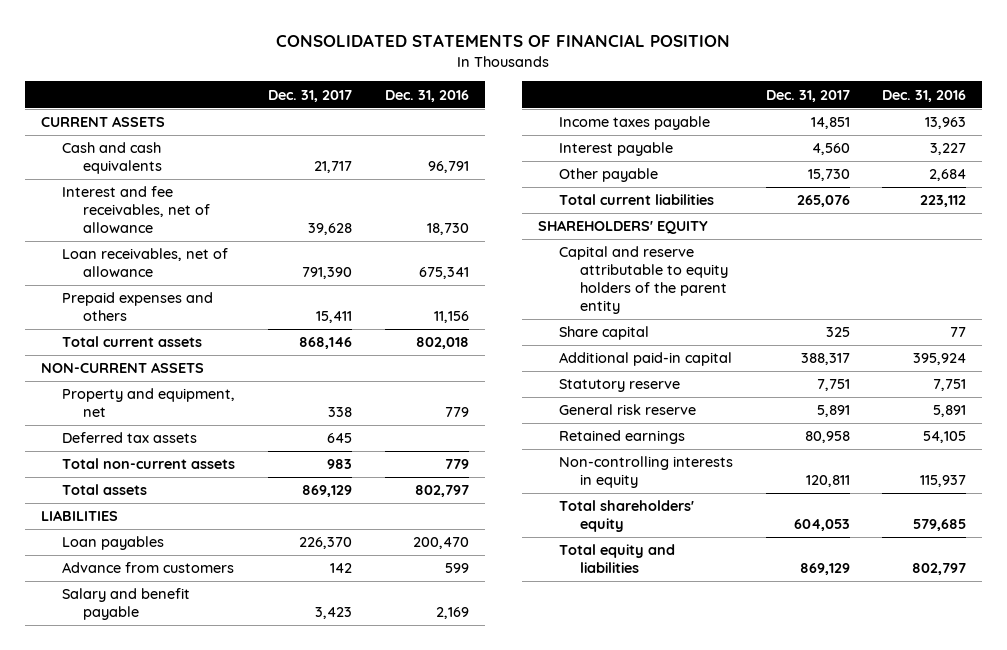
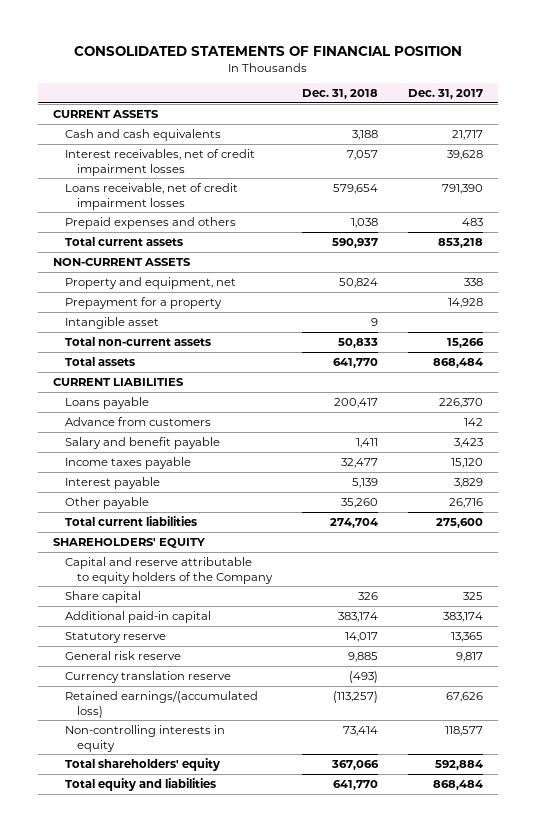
- | Dec. 31, 2017 | Dec. 31, 2016
+ | Dec. 31, 2018 | Dec. 31, 2017
- Interest and fee receivables, net of allowance | 39,628 | 18,730
- Loan receivables, net of allowance | 791,390 | 675,341
- Prepaid expenses and others | 15,411 | 11,156
- Total current assets | 868,146 | 802,018
+ Interest receivables, net of credit impairment losses | 7,057 | 39,628
+ Loans receivable, net of credit impairment losses | 579,654 | 791,390
+ Prepaid expenses and others | 1,038 | 483
+ Total current assets | 590,937 | 853,218
- Deferred tax assets | 645 |
- Total non-current assets | 983 | 779
- Total assets | 869,129 | 802,797
- LIABILITIES
- Loan payables | 226,370 | 200,470
+ Prepayment for a property | | 14,928
+ Intangible asset | 9 |
+ Total non-current assets | 50,833 | 15,266
+ Total assets | 641,770 | 868,484
+ CURRENT LIABILITIES
+ Loans payable | 200,417 | 226,370
- Income taxes payable | 14,851 | 13,963
- Interest payable | 4,560 | 3,227
- Other payable | 15,730 | 2,684
- Total current liabilities | 265,076 | 223,112
+ Income taxes payable | 32,477 | 15,120
+ Interest payable | 5,139 | 3,829
+ Other payable | 35,260 | 26,716
+ Total current liabilities | 274,704 | 275,600
- Capital and reserve attributable to equity holders of the parent entity
+ Capital and reserve attributable to equity holders of the Company
- Additional paid-in capital | 388,317 | 395,924
- Statutory reserve | 7,751 | 7,751
- General risk reserve | 5,891 | 5,891
- Retained earnings | 80,958 | 54,105
- Non-controlling interests in equity | 120,811 | 115,937
- Total shareholders' equity | 604,053 | 579,685
- Total equity and liabilities | 869,129 | 802,797
+ Additional paid-in capital | 383,174 | 383,174
+ Statutory reserve | 14,017 | 13,365
+ General risk reserve | 9,885 | 9,817
+ Currency translation reserve | (493) |
+ Retained earnings/(accumulated loss) | (113,257) | 67,626
+ Non-controlling interests in equity | 73,414 | 118,577
+ Total shareholders' equity | 367,066 | 592,884
+ Total equity and liabilities | 641,770 | 868,484

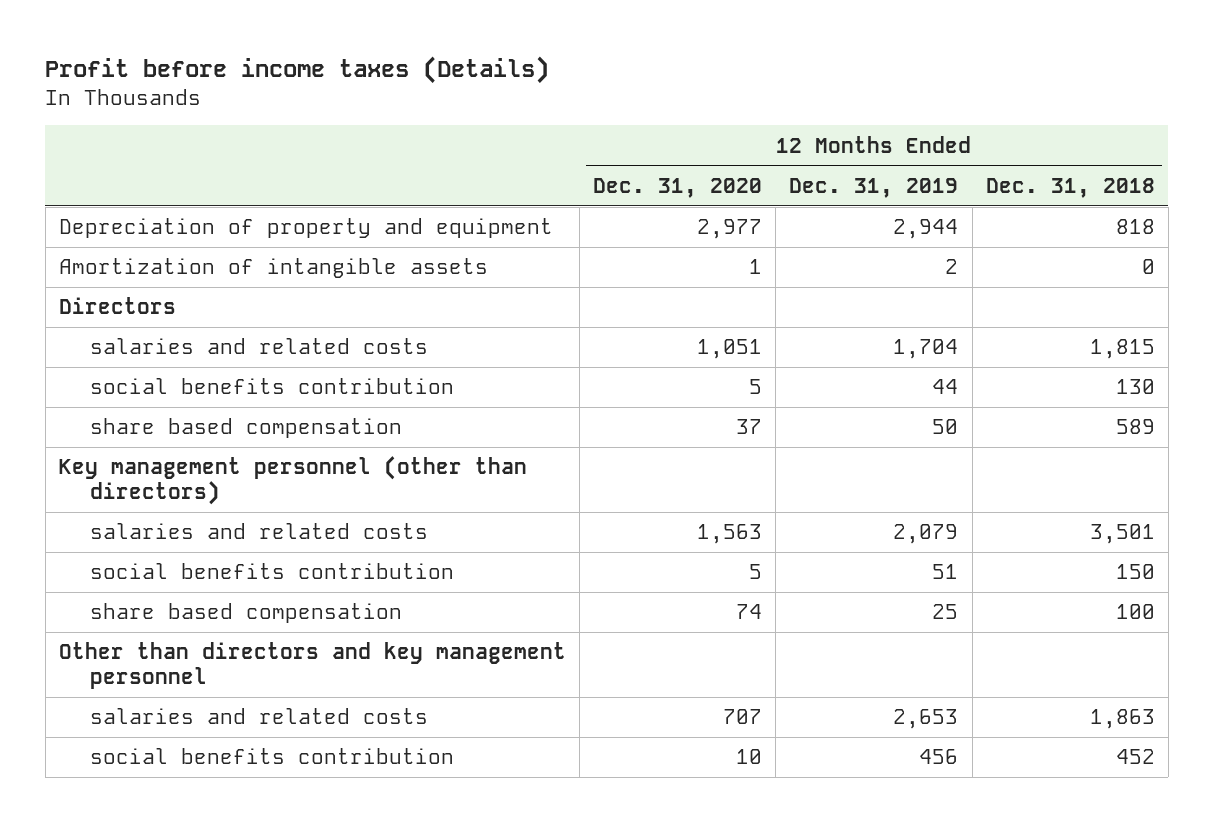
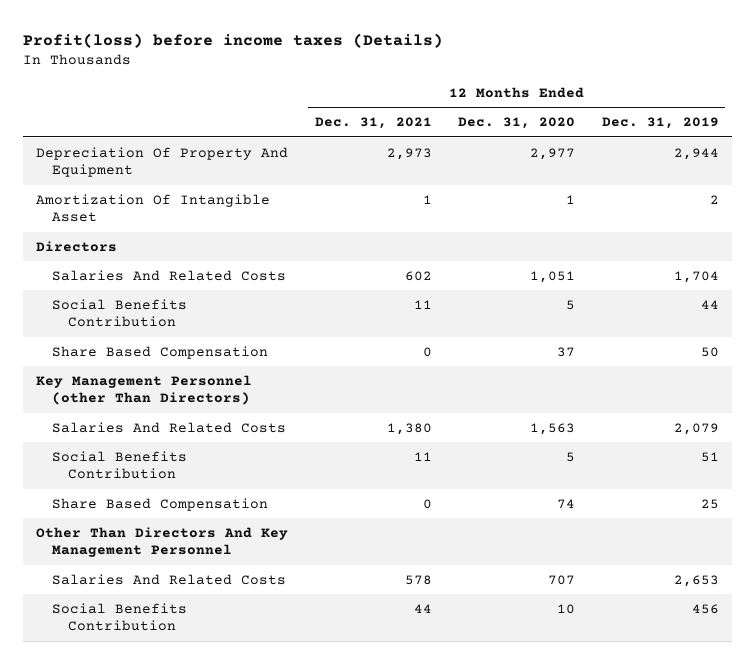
- Profit before income taxes (Details)
+ Profit(loss) before income taxes (Details)
- | 12 Months Ended Dec. 31, 2020 | 12 Months Ended Dec. 31, 2019 | 12 Months Ended Dec. 31, 2018
+ | 12 Months Ended Dec. 31, 2021 | 12 Months Ended Dec. 31, 2020 | 12 Months Ended Dec. 31, 2019
- Depreciation of property and equipment | 2,977 | 2,944 | 818
- Amortization of intangible assets | 1 | 2 | 0
+ Depreciation Of Property And Equipment | 2,973 | 2,977 | 2,944
+ Amortization Of Intangible Asset | 1 | 1 | 2
- salaries and related costs | 1,051 | 1,704 | 1,815
- social benefits contribution | 5 | 44 | 130
- share based compensation | 37 | 50 | 589
- Key management personnel (other than directors)
- salaries and related costs | 1,563 | 2,079 | 3,501
- social benefits contribution | 5 | 51 | 150
- share based compensation | 74 | 25 | 100
- Other than directors and key management personnel
- salaries and related costs | 707 | 2,653 | 1,863
- social benefits contribution | 10 | 456 | 452
+ Salaries And Related Costs | 602 | 1,051 | 1,704
+ Social Benefits Contribution | 11 | 5 | 44
+ Share Based Compensation | 0 | 37 | 50
+ Key Management Personnel (other Than Directors)
+ Salaries And Related Costs | 1,380 | 1,563 | 2,079
+ Social Benefits Contribution | 11 | 5 | 51
+ Share Based Compensation | 0 | 74 | 25
+ Other Than Directors And Key Management Personnel
+ Salaries And Related Costs | 578 | 707 | 2,653
+ Social Benefits Contribution | 44 | 10 | 456

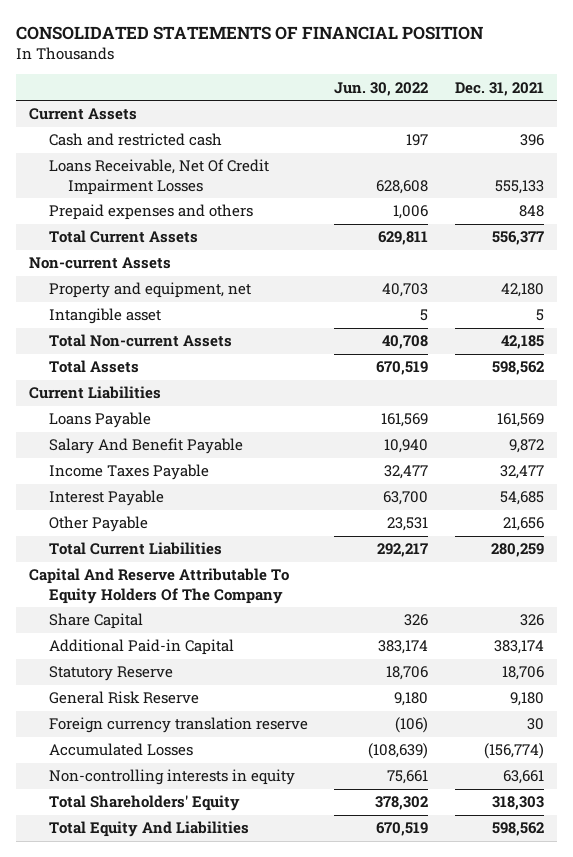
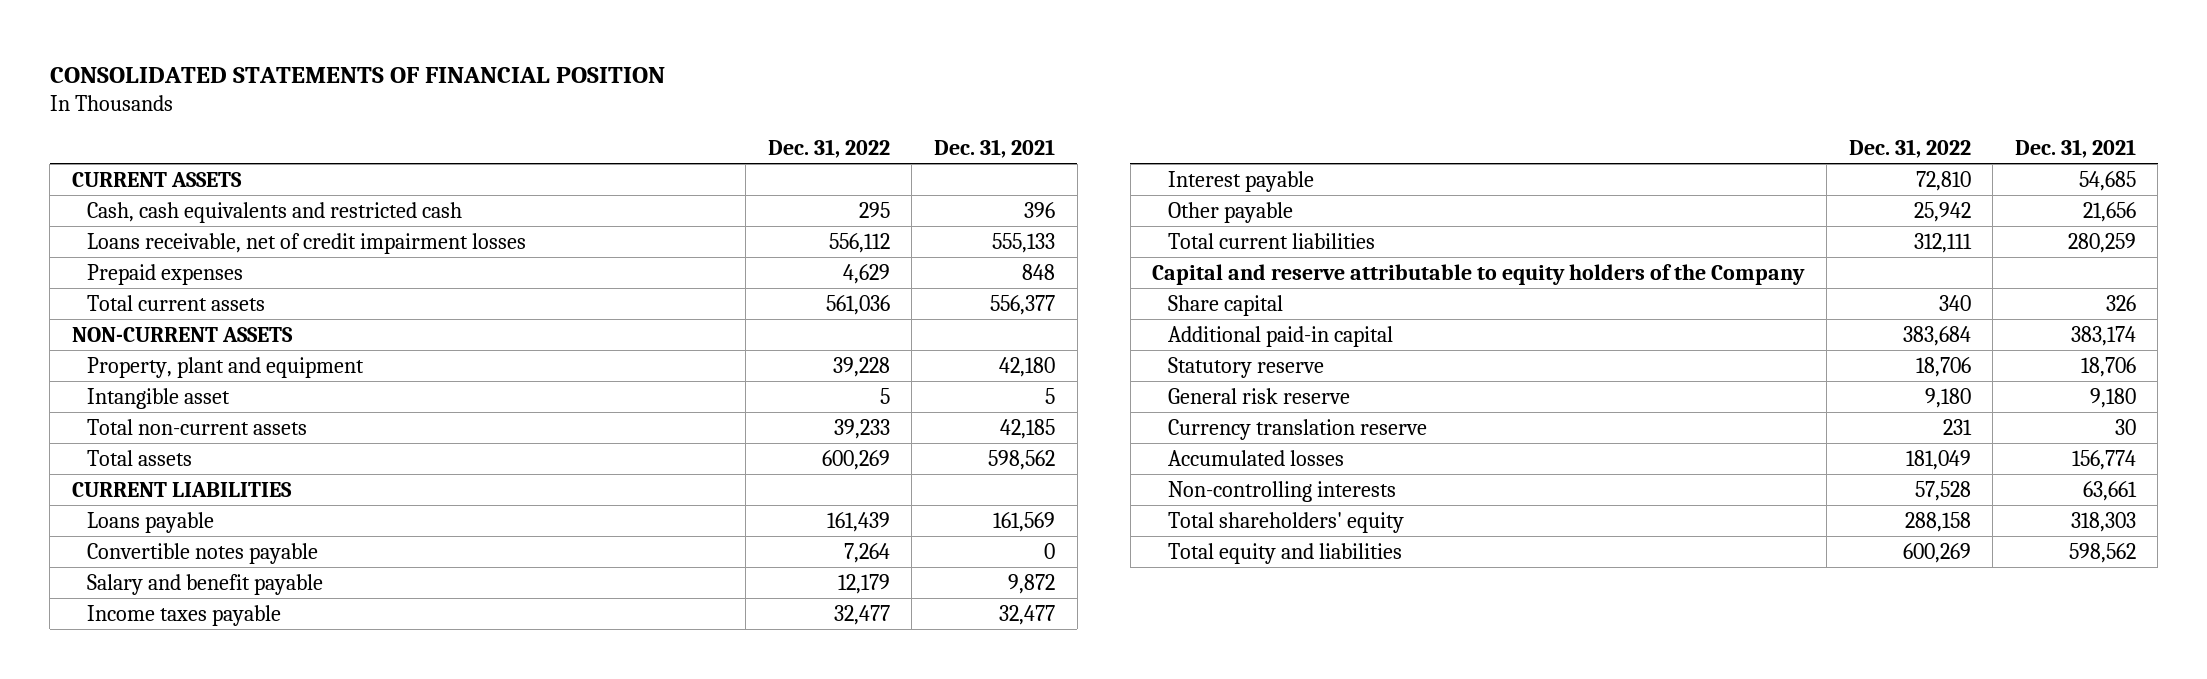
- | Jun. 30, 2022 | Dec. 31, 2021
+ | Dec. 31, 2022 | Dec. 31, 2021
- Current Assets
- Cash and restricted cash | 197 | 396
- Loans Receivable, Net Of Credit Impairment Losses | 628,608 | 555,133
- Prepaid expenses and others | 1,006 | 848
- Total Current Assets | 629,811 | 556,377
- Non-current Assets
- Property and equipment, net | 40,703 | 42,180
+ CURRENT ASSETS
+ Cash, cash equivalents and restricted cash | 295 | 396
+ Loans receivable, net of credit impairment losses | 556,112 | 555,133
+ Prepaid expenses | 4,629 | 848
+ Total current assets | 561,036 | 556,377
+ NON-CURRENT ASSETS
+ Property, plant and equipment | 39,228 | 42,180
- Total Non-current Assets | 40,708 | 42,185
- Total Assets | 670,519 | 598,562
- Current Liabilities
- Loans Payable | 161,569 | 161,569
- Salary And Benefit Payable | 10,940 | 9,872
- Income Taxes Payable | 32,477 | 32,477
- Interest Payable | 63,700 | 54,685
- Other Payable | 23,531 | 21,656
- Total Current Liabilities | 292,217 | 280,259
- Capital And Reserve Attributable To Equity Holders Of The Company
- Share Capital | 326 | 326
- Additional Paid-in Capital | 383,174 | 383,174
- Statutory Reserve | 18,706 | 18,706
- General Risk Reserve | 9,180 | 9,180
- Foreign currency translation reserve | (106) | 30
- Accumulated Losses | (108,639) | (156,774)
- Non-controlling interests in equity | 75,661 | 63,661
- Total Shareholders' Equity | 378,302 | 318,303
- Total Equity And Liabilities | 670,519 | 598,562
+ Total non-current assets | 39,233 | 42,185
+ Total assets | 600,269 | 598,562
+ CURRENT LIABILITIES
+ Loans payable | 161,439 | 161,569
+ Convertible notes payable | 7,264 | 0
+ Salary and benefit payable | 12,179 | 9,872
+ Income taxes payable | 32,477 | 32,477
+ Interest payable | 72,810 | 54,685
+ Other payable | 25,942 | 21,656
+ Total current liabilities | 312,111 | 280,259
+ Capital and reserve attributable to equity holders of the Company
+ Share capital | 340 | 326
+ Additional paid-in capital | 383,684 | 383,174
+ Statutory reserve | 18,706 | 18,706
+ General risk reserve | 9,180 | 9,180
+ Currency translation reserve | 231 | 30
+ Accumulated losses | 181,049 | 156,774
+ Non-controlling interests | 57,528 | 63,661
+ Total shareholders' equity | 288,158 | 318,303
+ Total equity and liabilities | 600,269 | 598,562

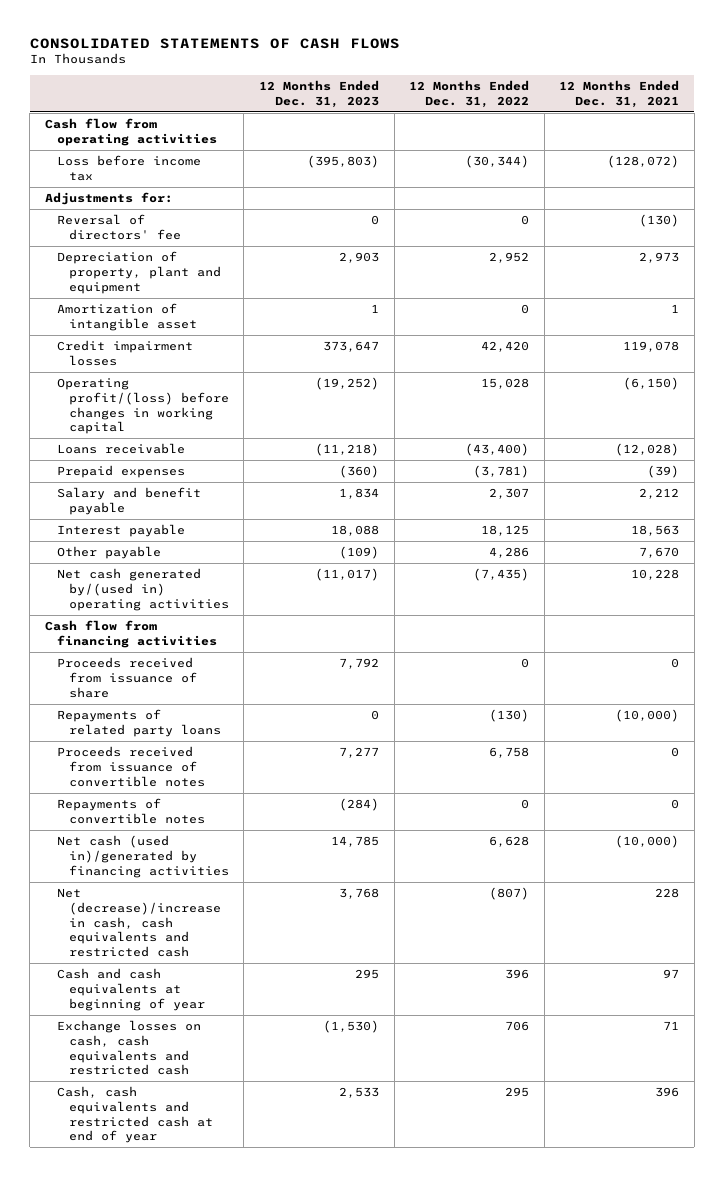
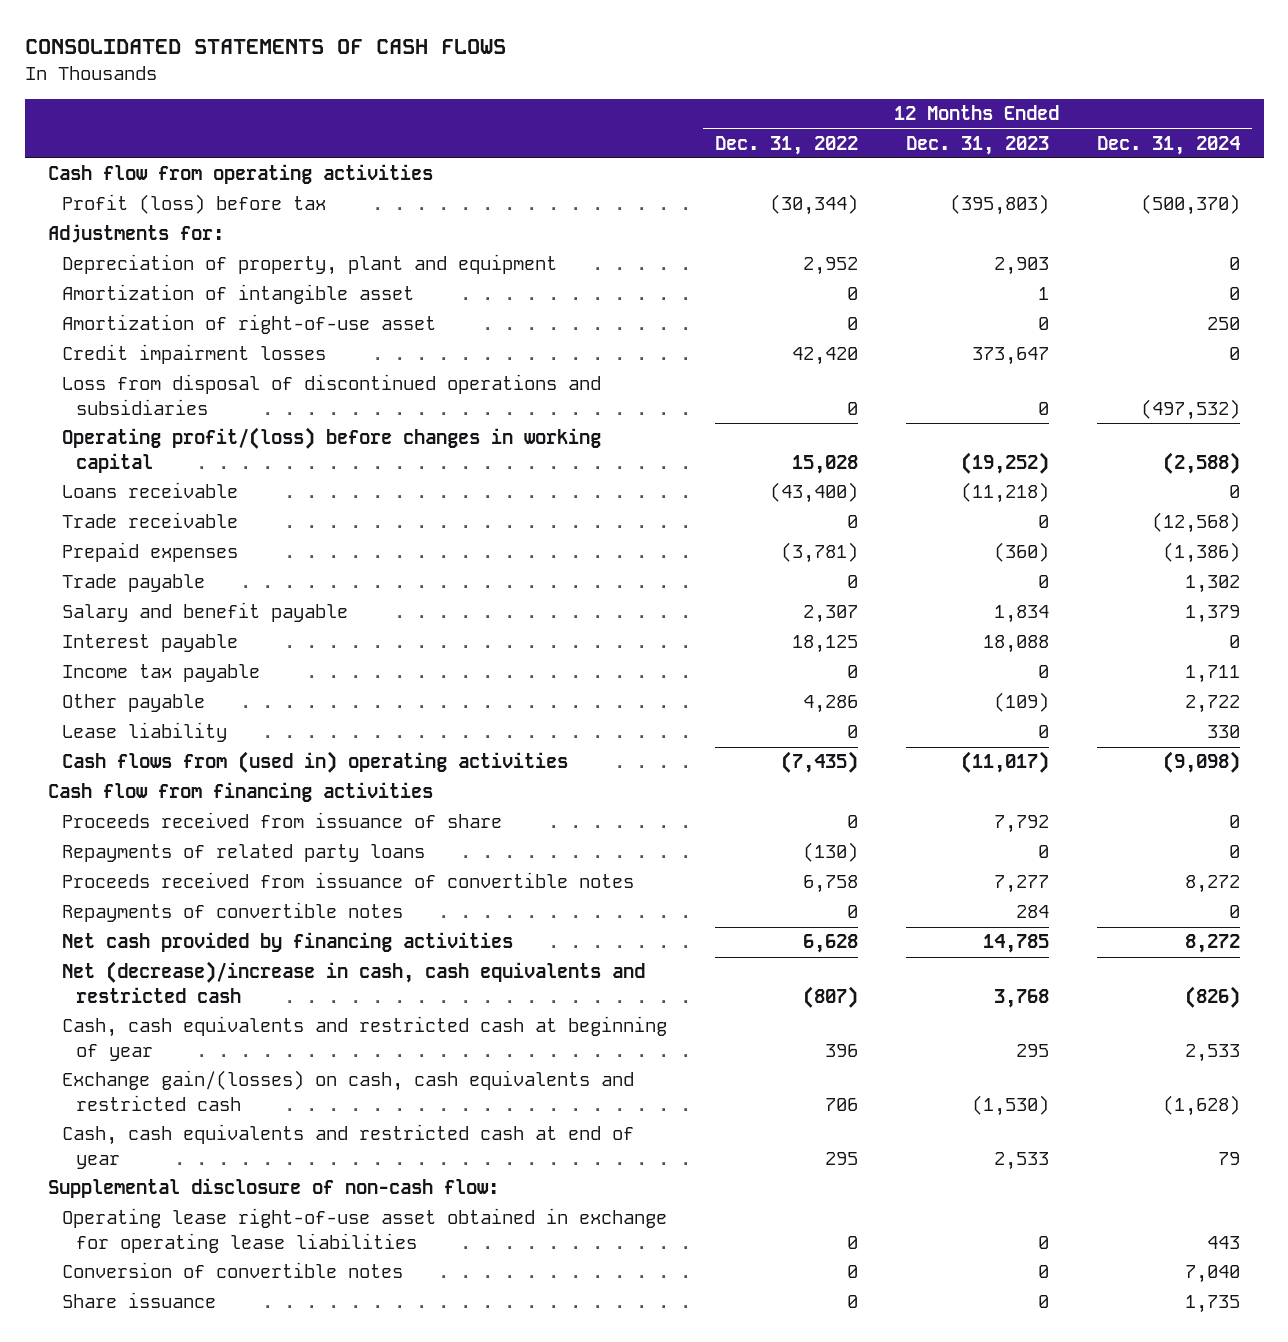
- | 12 Months Ended Dec. 31, 2023 | 12 Months Ended Dec. 31, 2022 | 12 Months Ended Dec. 31, 2021
+ | 12 Months Ended Dec. 31, 2022 | 12 Months Ended Dec. 31, 2023 | 12 Months Ended Dec. 31, 2024
- Loss before income tax | (395,803) | (30,344) | (128,072)
+ Profit (loss) before tax | (30,344) | (395,803) | (500,370)
- Reversal of directors' fee | 0 | 0 | (130)
+ Amortization of right-of-use asset | 0 | 0 | 250
+ Loss from disposal of discontinued operations and subsidiaries | 0 | 0 | (497,532)
+ Trade receivable | 0 | 0 | (12,568)
+ Trade payable | 0 | 0 | 1,302
+ Income tax payable | 0 | 0 | 1,711
- Net cash generated by/(used in) operating activities | (11,017) | (7,435) | 10,228
+ Lease liability | 0 | 0 | 330
+ Cash flows from (used in) operating activities | (7,435) | (11,017) | (9,098)
- Repayments of convertible notes | (284) | 0 | 0
- Net cash (used in)/generated by financing activities | 14,785 | 6,628 | (10,000)
+ Repayments of convertible notes | 0 | 284 | 0
+ Net cash provided by financing activities | 6,628 | 14,785 | 8,272
- Cash and cash equivalents at beginning of year | 295 | 396 | 97
- Exchange losses on cash, cash equivalents and restricted cash | (1,530) | 706 | 71
+ Cash, cash equivalents and restricted cash at beginning of year | 396 | 295 | 2,533
+ Exchange gain/(losses) on cash, cash equivalents and restricted cash | 706 | (1,530) | (1,628)
+ Supplemental disclosure of non-cash flow:
+ Operating lease right-of-use asset obtained in exchange for operating lease liabilities | 0 | 0 | 443
+ Conversion of convertible notes | 0 | 0 | 7,040
+ Share issuance | 0 | 0 | 1,735

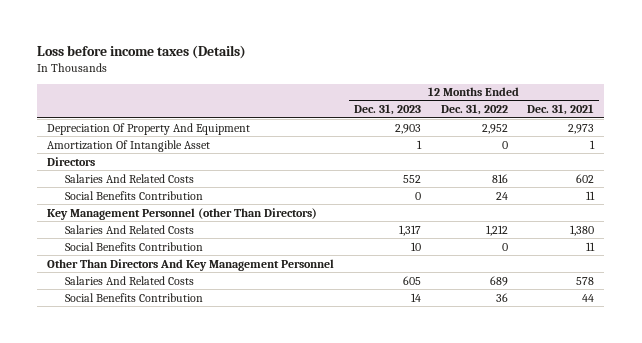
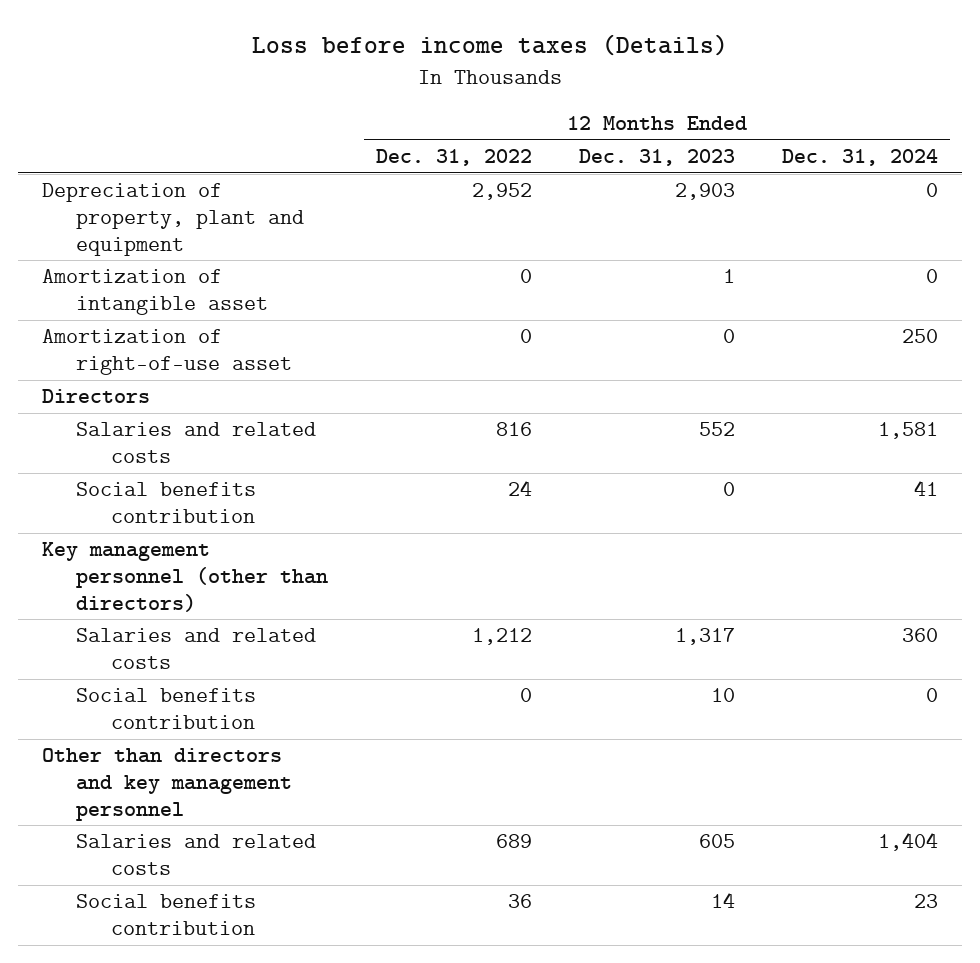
- | 12 Months Ended Dec. 31, 2023 | 12 Months Ended Dec. 31, 2022 | 12 Months Ended Dec. 31, 2021
+ | 12 Months Ended Dec. 31, 2022 | 12 Months Ended Dec. 31, 2023 | 12 Months Ended Dec. 31, 2024
- Depreciation Of Property And Equipment | 2,903 | 2,952 | 2,973
- Amortization Of Intangible Asset | 1 | 0 | 1
+ Depreciation of property, plant and equipment | 2,952 | 2,903 | 0
+ Amortization of intangible asset | 0 | 1 | 0
+ Amortization of right-of-use asset | 0 | 0 | 250
- Salaries And Related Costs | 552 | 816 | 602
- Social Benefits Contribution | 0 | 24 | 11
- Key Management Personnel (other Than Directors)
- Salaries And Related Costs | 1,317 | 1,212 | 1,380
- Social Benefits Contribution | 10 | 0 | 11
- Other Than Directors And Key Management Personnel
- Salaries And Related Costs | 605 | 689 | 578
- Social Benefits Contribution | 14 | 36 | 44
+ Salaries and related costs | 816 | 552 | 1,581
+ Social benefits contribution | 24 | 0 | 41
+ Key management personnel (other than directors)
+ Salaries and related costs | 1,212 | 1,317 | 360
+ Social benefits contribution | 0 | 10 | 0
+ Other than directors and key management personnel
+ Salaries and related costs | 689 | 605 | 1,404
+ Social benefits contribution | 36 | 14 | 23

